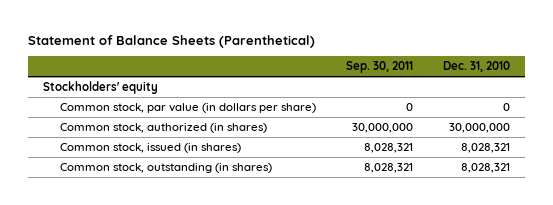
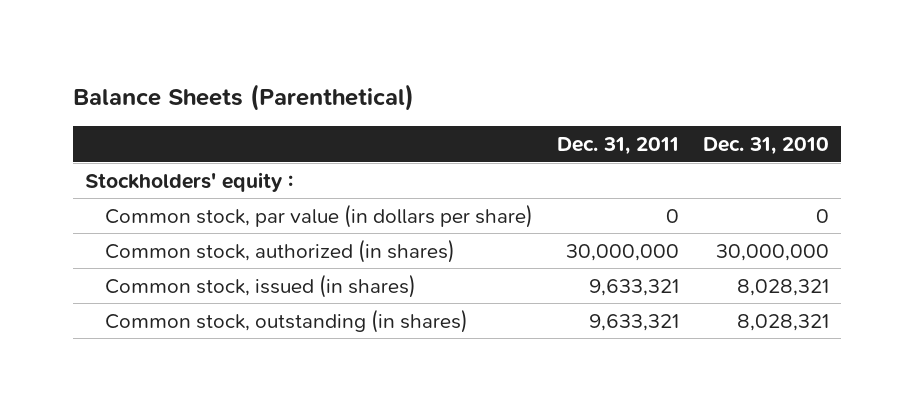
- Statement of Balance Sheets (Parenthetical)
+ Balance Sheets (Parenthetical)
- | Sep. 30, 2011 | Dec. 31, 2010
+ | Dec. 31, 2011 | Dec. 31, 2010
- Stockholders' equity
+ Stockholders' equity :

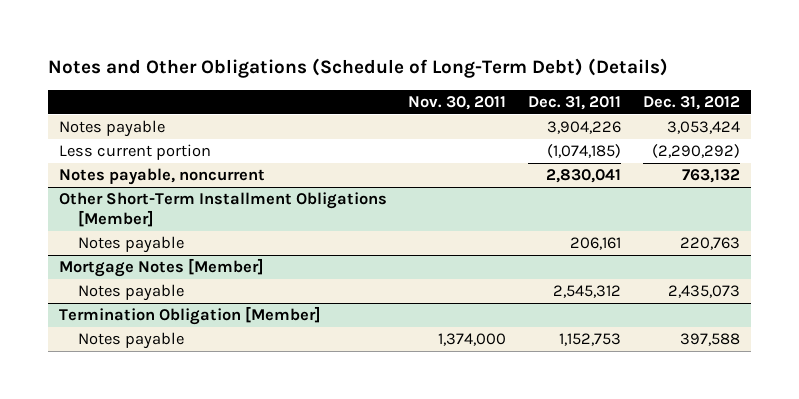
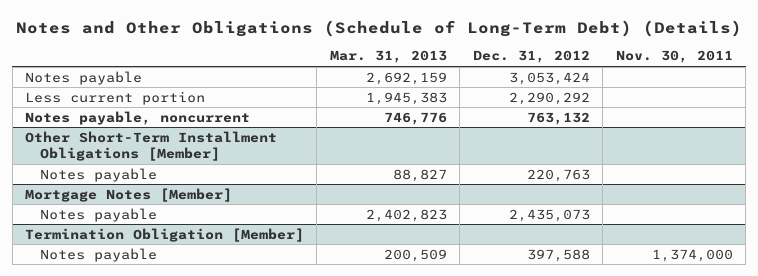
- | Nov. 30, 2011 | Dec. 31, 2011 | Dec. 31, 2012
+ | Mar. 31, 2013 | Dec. 31, 2012 | Nov. 30, 2011
- Less current portion | | (1,074,185) | (2,290,292)
+ Less current portion | 1,945,383 | 2,290,292 |

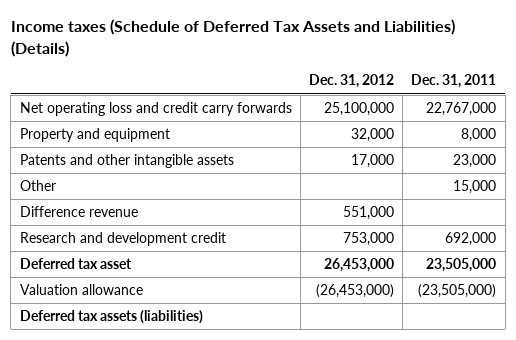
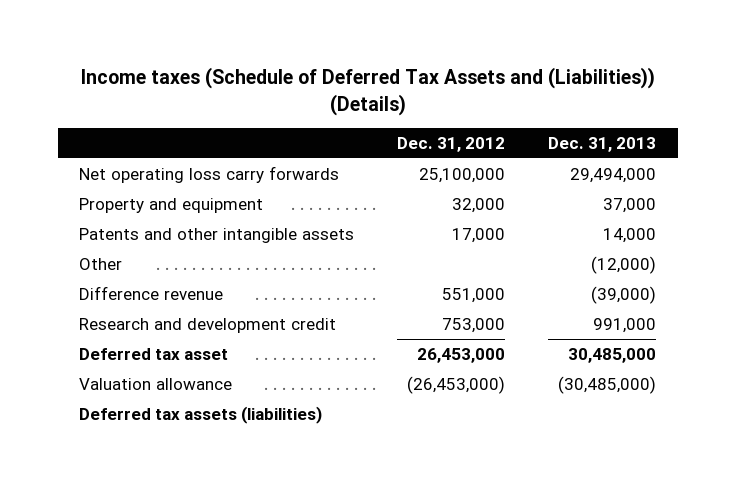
- Income taxes (Schedule of Deferred Tax Assets and Liabilities) (Details)
+ Income taxes (Schedule of Deferred Tax Assets and (Liabilities)) (Details)
- | Dec. 31, 2012 | Dec. 31, 2011
+ | Dec. 31, 2012 | Dec. 31, 2013
- Net operating loss and credit carry forwards | 25,100,000 | 22,767,000
+ Net operating loss carry forwards | 25,100,000 | 29,494,000

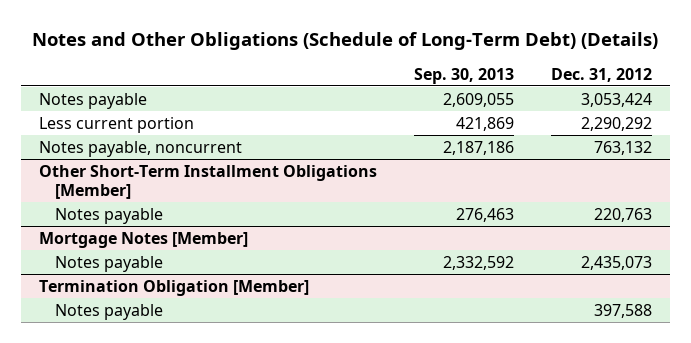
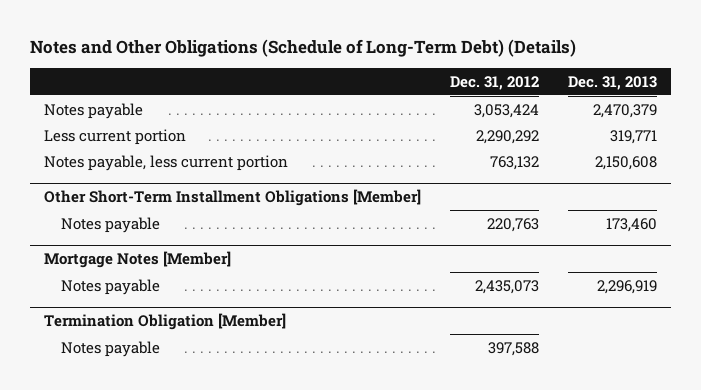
- | Sep. 30, 2013 | Dec. 31, 2012
+ | Dec. 31, 2012 | Dec. 31, 2013
- Notes payable, noncurrent | 2,187,186 | 763,132
+ Notes payable, less current portion | 763,132 | 2,150,608

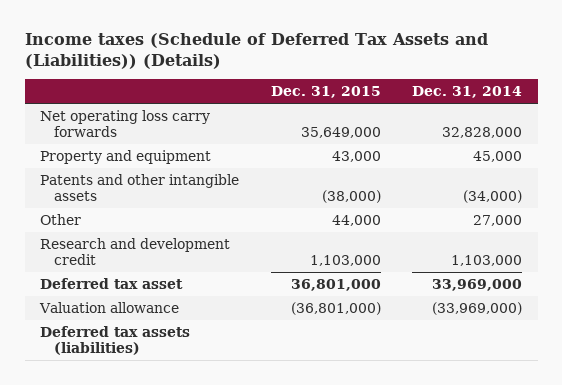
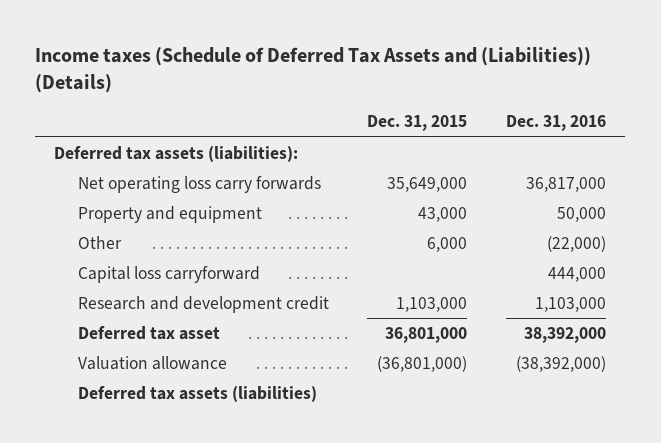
- | Dec. 31, 2015 | Dec. 31, 2014
+ | Dec. 31, 2015 | Dec. 31, 2016
+ Deferred tax assets (liabilities):
- Patents and other intangible assets | (38,000) | (34,000)
- Other | 44,000 | 27,000
+ Other | 6,000 | (22,000)
+ Capital loss carryforward | | 444,000

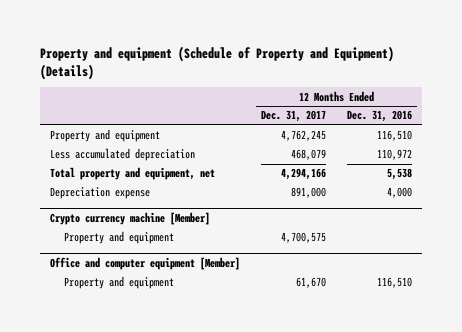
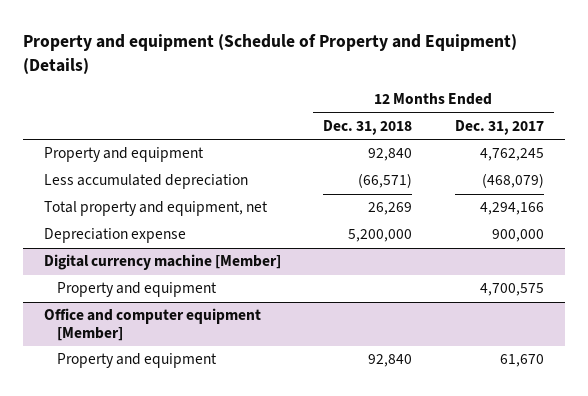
- | 12 Months Ended Dec. 31, 2017 | 12 Months Ended Dec. 31, 2016
+ | 12 Months Ended Dec. 31, 2018 | 12 Months Ended Dec. 31, 2017
- Less accumulated depreciation | 468,079 | 110,972
+ Less accumulated depreciation | (66,571) | (468,079)
- Depreciation expense | 891,000 | 4,000
- Crypto currency machine [Member]
+ Depreciation expense | 5,200,000 | 900,000
+ Digital currency machine [Member]

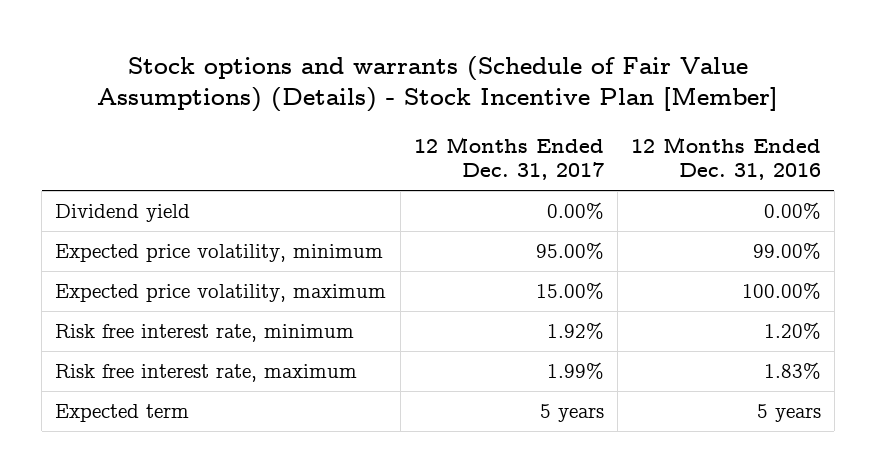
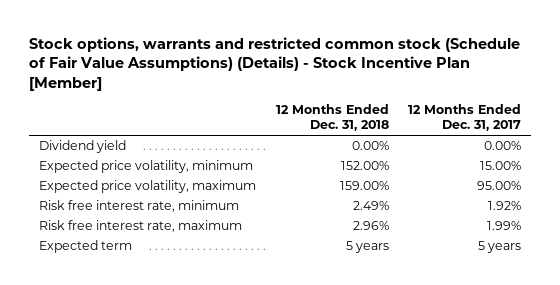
- Stock options and warrants (Schedule of Fair Value Assumptions) (Details) - Stock Incentive Plan [Member]
+ Stock options, warrants and restricted common stock (Schedule of Fair Value Assumptions) (Details) - Stock Incentive Plan [Member]
- | 12 Months Ended Dec. 31, 2017 | 12 Months Ended Dec. 31, 2016
+ | 12 Months Ended Dec. 31, 2018 | 12 Months Ended Dec. 31, 2017
- Expected price volatility, minimum | 95.00% | 99.00%
- Expected price volatility, maximum | 15.00% | 100.00%
+ Expected price volatility, minimum | 152.00% | 15.00%
+ Expected price volatility, maximum | 159.00% | 95.00%

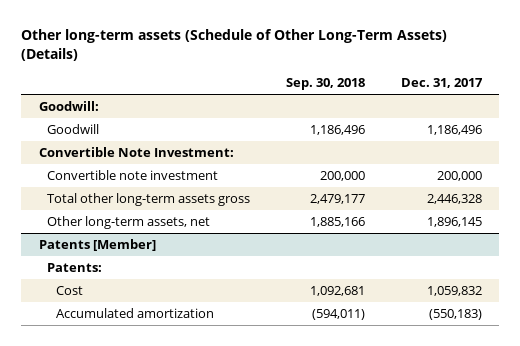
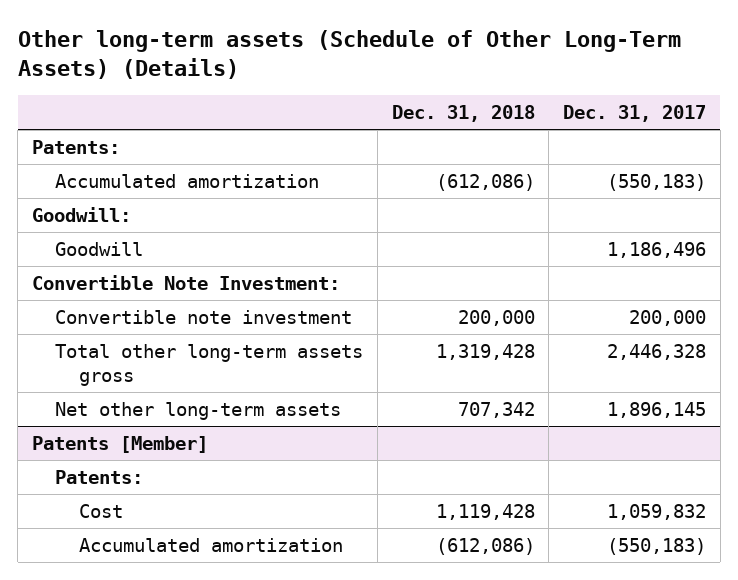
- | Sep. 30, 2018 | Dec. 31, 2017
+ | Dec. 31, 2018 | Dec. 31, 2017
+ Patents:
+ Accumulated amortization | (612,086) | (550,183)
- Other long-term assets, net | 1,885,166 | 1,896,145
+ Net other long-term assets | 707,342 | 1,896,145

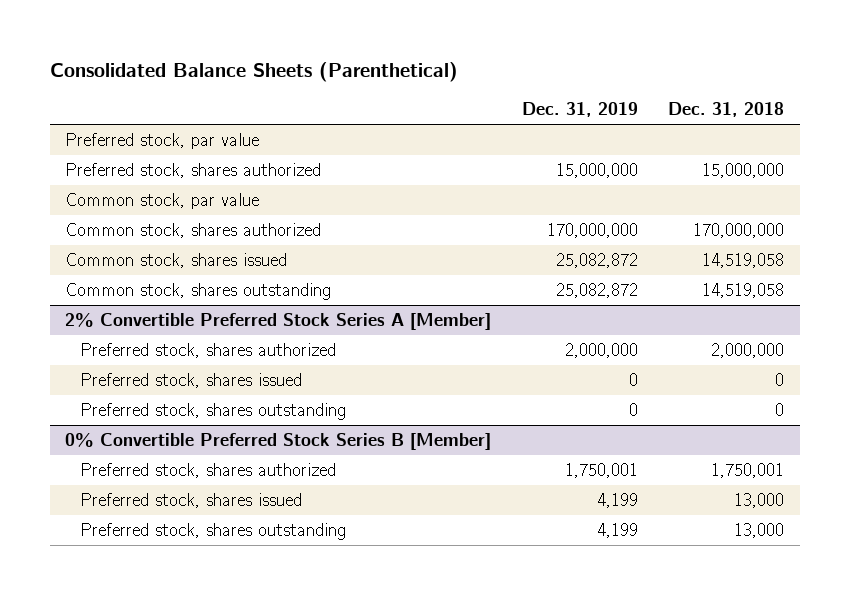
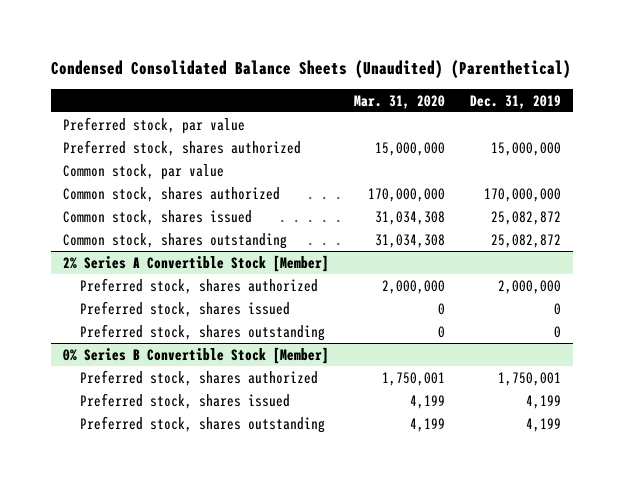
- Consolidated Balance Sheets (Parenthetical)
+ Condensed Consolidated Balance Sheets (Unaudited) (Parenthetical)
- | Dec. 31, 2019 | Dec. 31, 2018
+ | Mar. 31, 2020 | Dec. 31, 2019
- 2% Convertible Preferred Stock Series A [Member]
+ 2% Series A Convertible Stock [Member]
- 0% Convertible Preferred Stock Series B [Member]
+ 0% Series B Convertible Stock [Member]

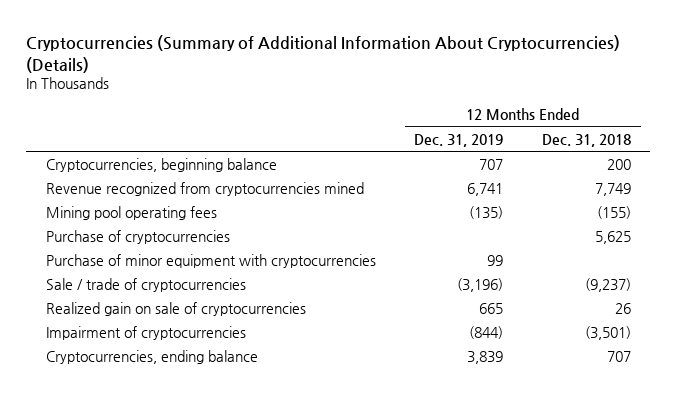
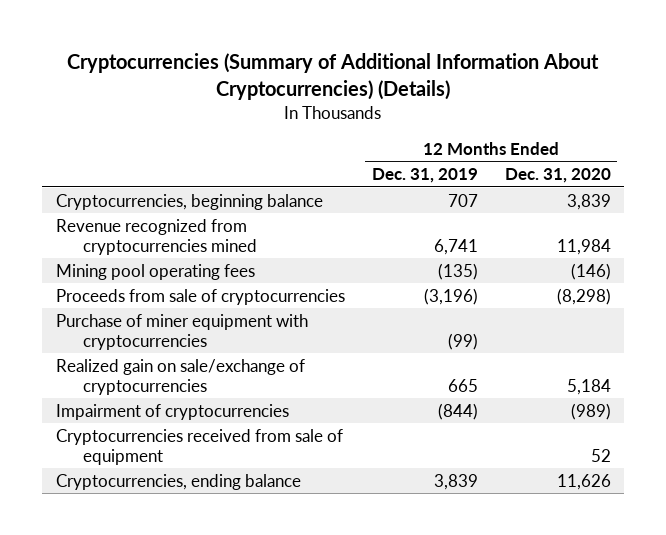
- | 12 Months Ended Dec. 31, 2019 | 12 Months Ended Dec. 31, 2018
+ | 12 Months Ended Dec. 31, 2019 | 12 Months Ended Dec. 31, 2020
- Purchase of cryptocurrencies | | 5,625
- Purchase of minor equipment with cryptocurrencies | 99 |
- Sale / trade of cryptocurrencies | (3,196) | (9,237)
- Realized gain on sale of cryptocurrencies | 665 | 26
+ Proceeds from sale of cryptocurrencies | (3,196) | (8,298)
+ Purchase of miner equipment with cryptocurrencies | (99) |
+ Realized gain on sale/exchange of cryptocurrencies | 665 | 5,184
+ Cryptocurrencies received from sale of equipment | | 52

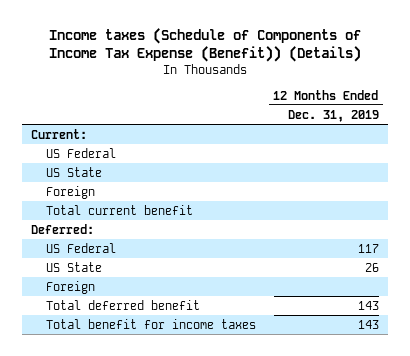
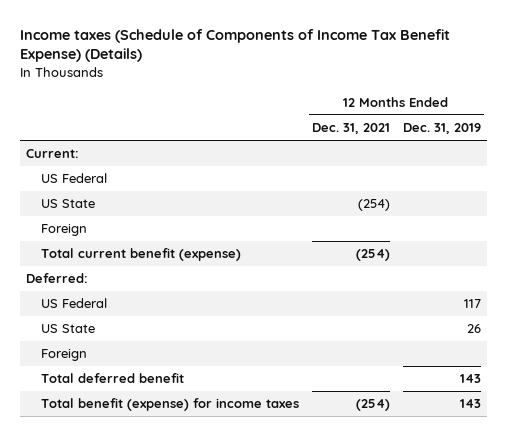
- Income taxes (Schedule of Components of Income Tax Expense (Benefit)) (Details)
+ Income taxes (Schedule of Components of Income Tax Benefit Expense) (Details)
- | 12 Months Ended Dec. 31, 2019
+ | 12 Months Ended Dec. 31, 2021 | 12 Months Ended Dec. 31, 2019
- Total current benefit
+ Total current benefit (expense) | (254) |
- Total benefit for income taxes | 143
+ Total benefit (expense) for income taxes | (254) | 143

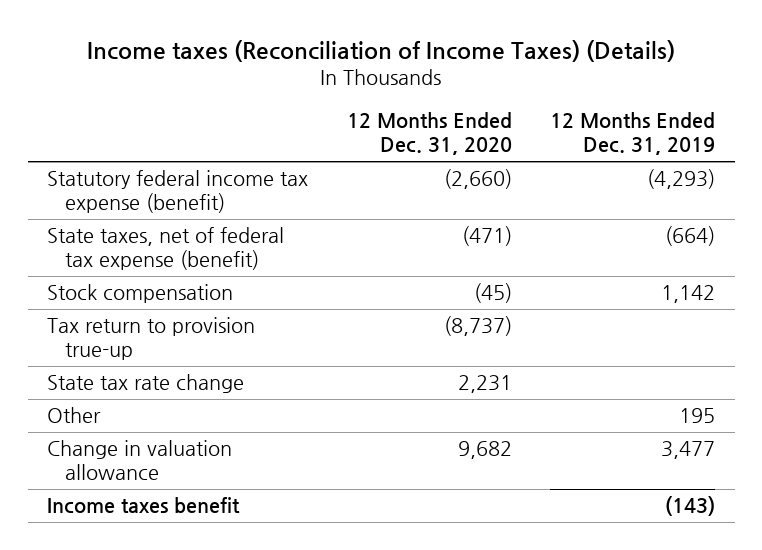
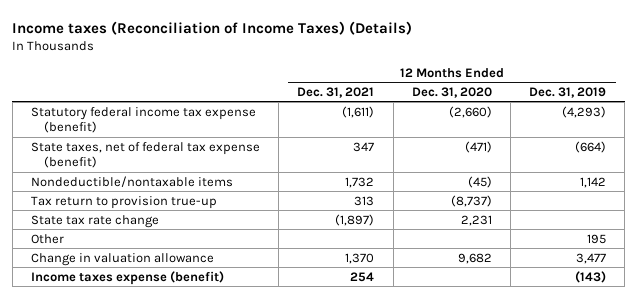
- | 12 Months Ended Dec. 31, 2020 | 12 Months Ended Dec. 31, 2019
+ | 12 Months Ended Dec. 31, 2021 | 12 Months Ended Dec. 31, 2020 | 12 Months Ended Dec. 31, 2019
- Stock compensation | (45) | 1,142
+ Nondeductible/nontaxable items | 1,732 | (45) | 1,142
- Income taxes benefit | | (143)
+ Income taxes expense (benefit) | 254 | | (143)

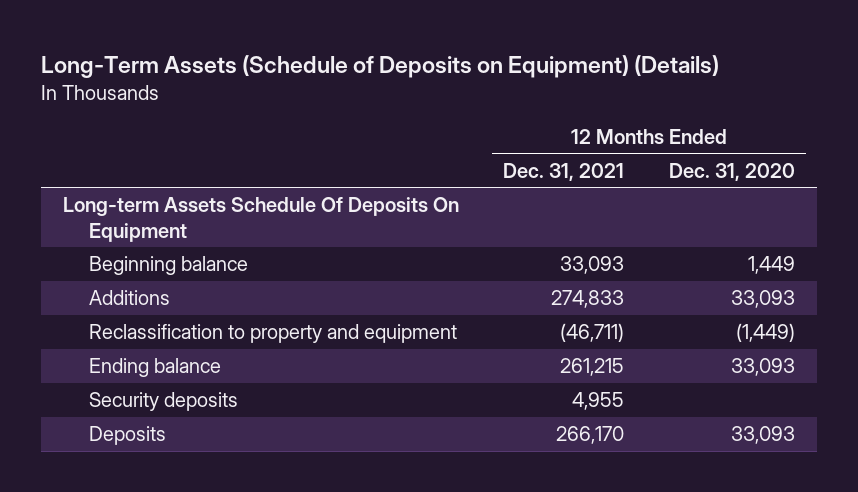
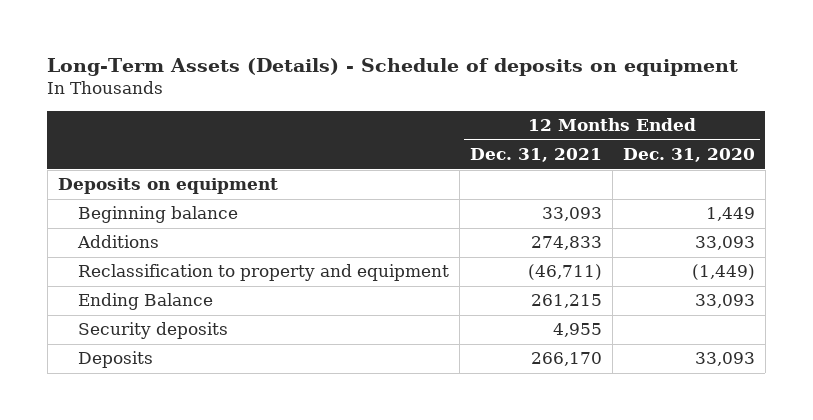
- Long-Term Assets (Schedule of Deposits on Equipment) (Details)
+ Long-Term Assets (Details) - Schedule of deposits on equipment
- Long-term Assets Schedule Of Deposits On Equipment
+ Deposits on equipment
- Ending balance | 261,215 | 33,093
+ Ending Balance | 261,215 | 33,093

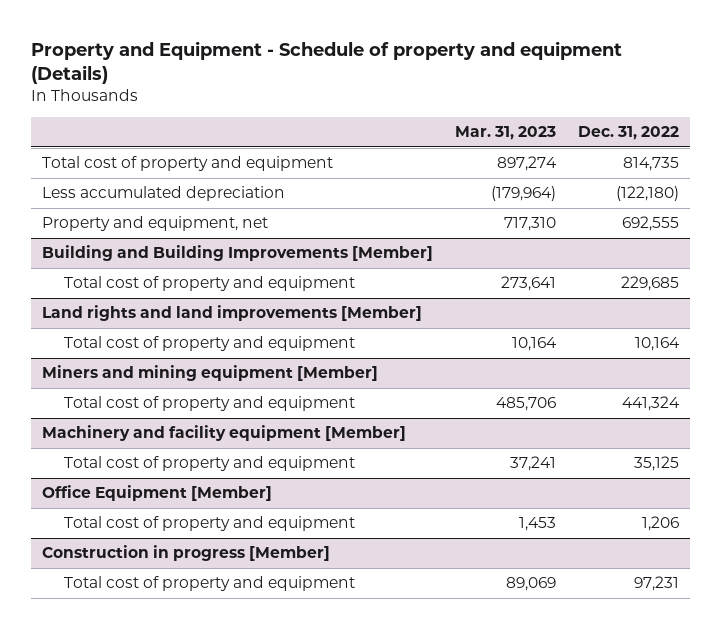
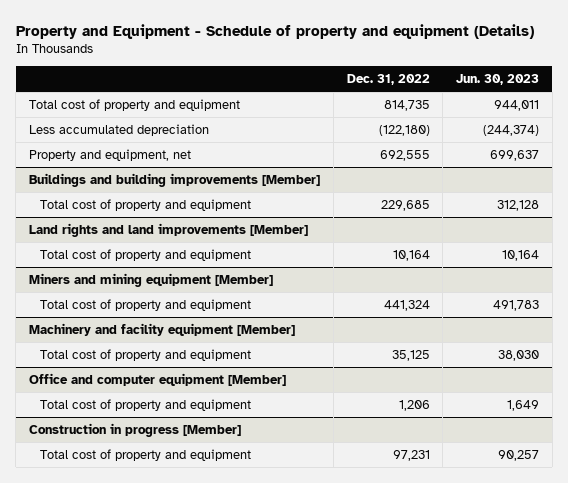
- | Mar. 31, 2023 | Dec. 31, 2022
+ | Dec. 31, 2022 | Jun. 30, 2023
- Building and Building Improvements [Member]
+ Buildings and building improvements [Member]
- Office Equipment [Member]
+ Office and computer equipment [Member]

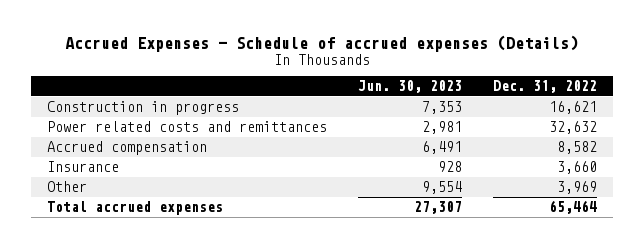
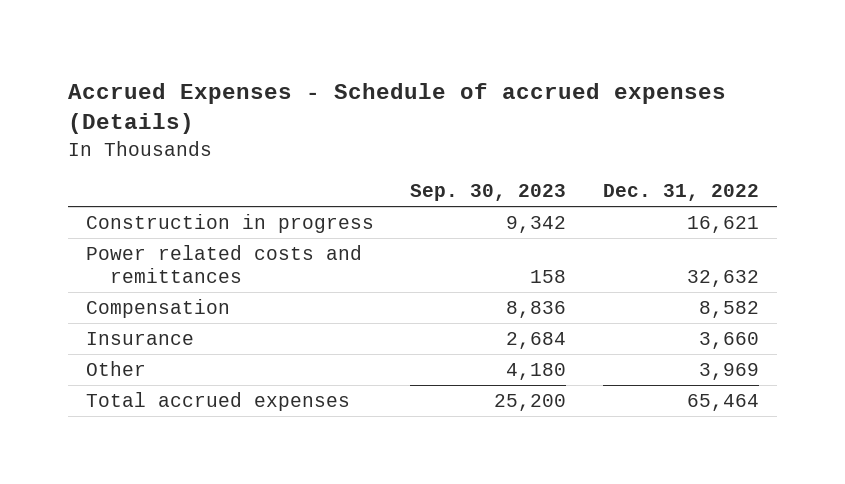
- | Jun. 30, 2023 | Dec. 31, 2022
+ | Sep. 30, 2023 | Dec. 31, 2022
- Accrued compensation | 6,491 | 8,582
+ Compensation | 8,836 | 8,582

